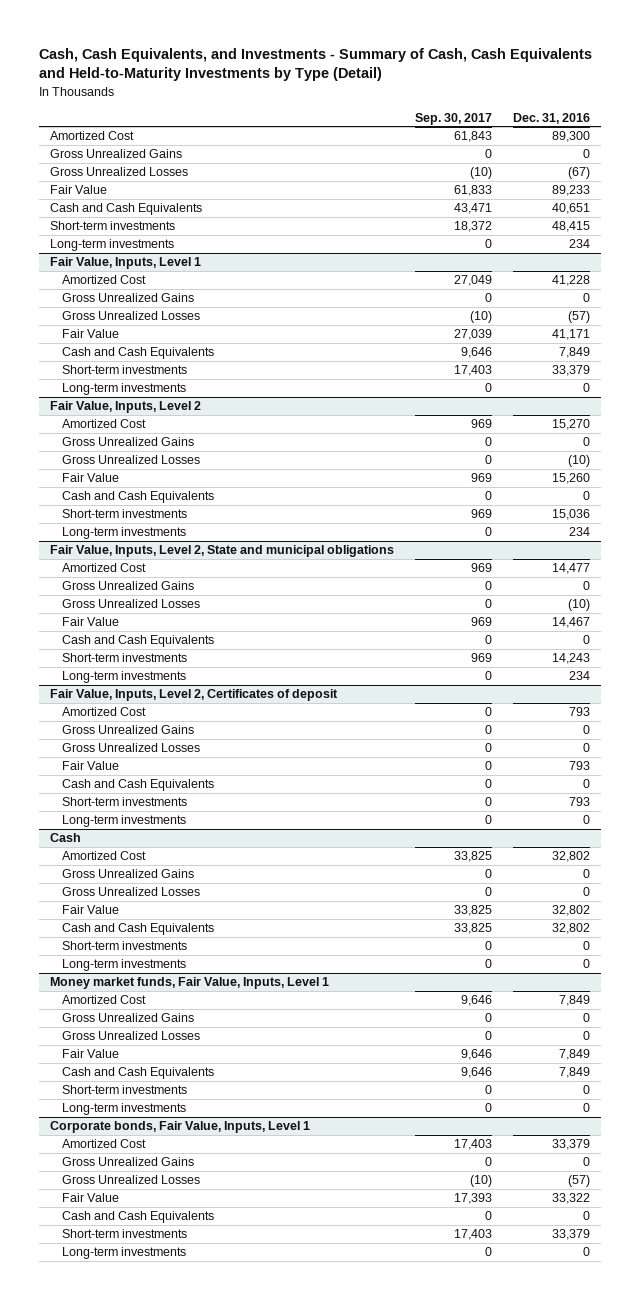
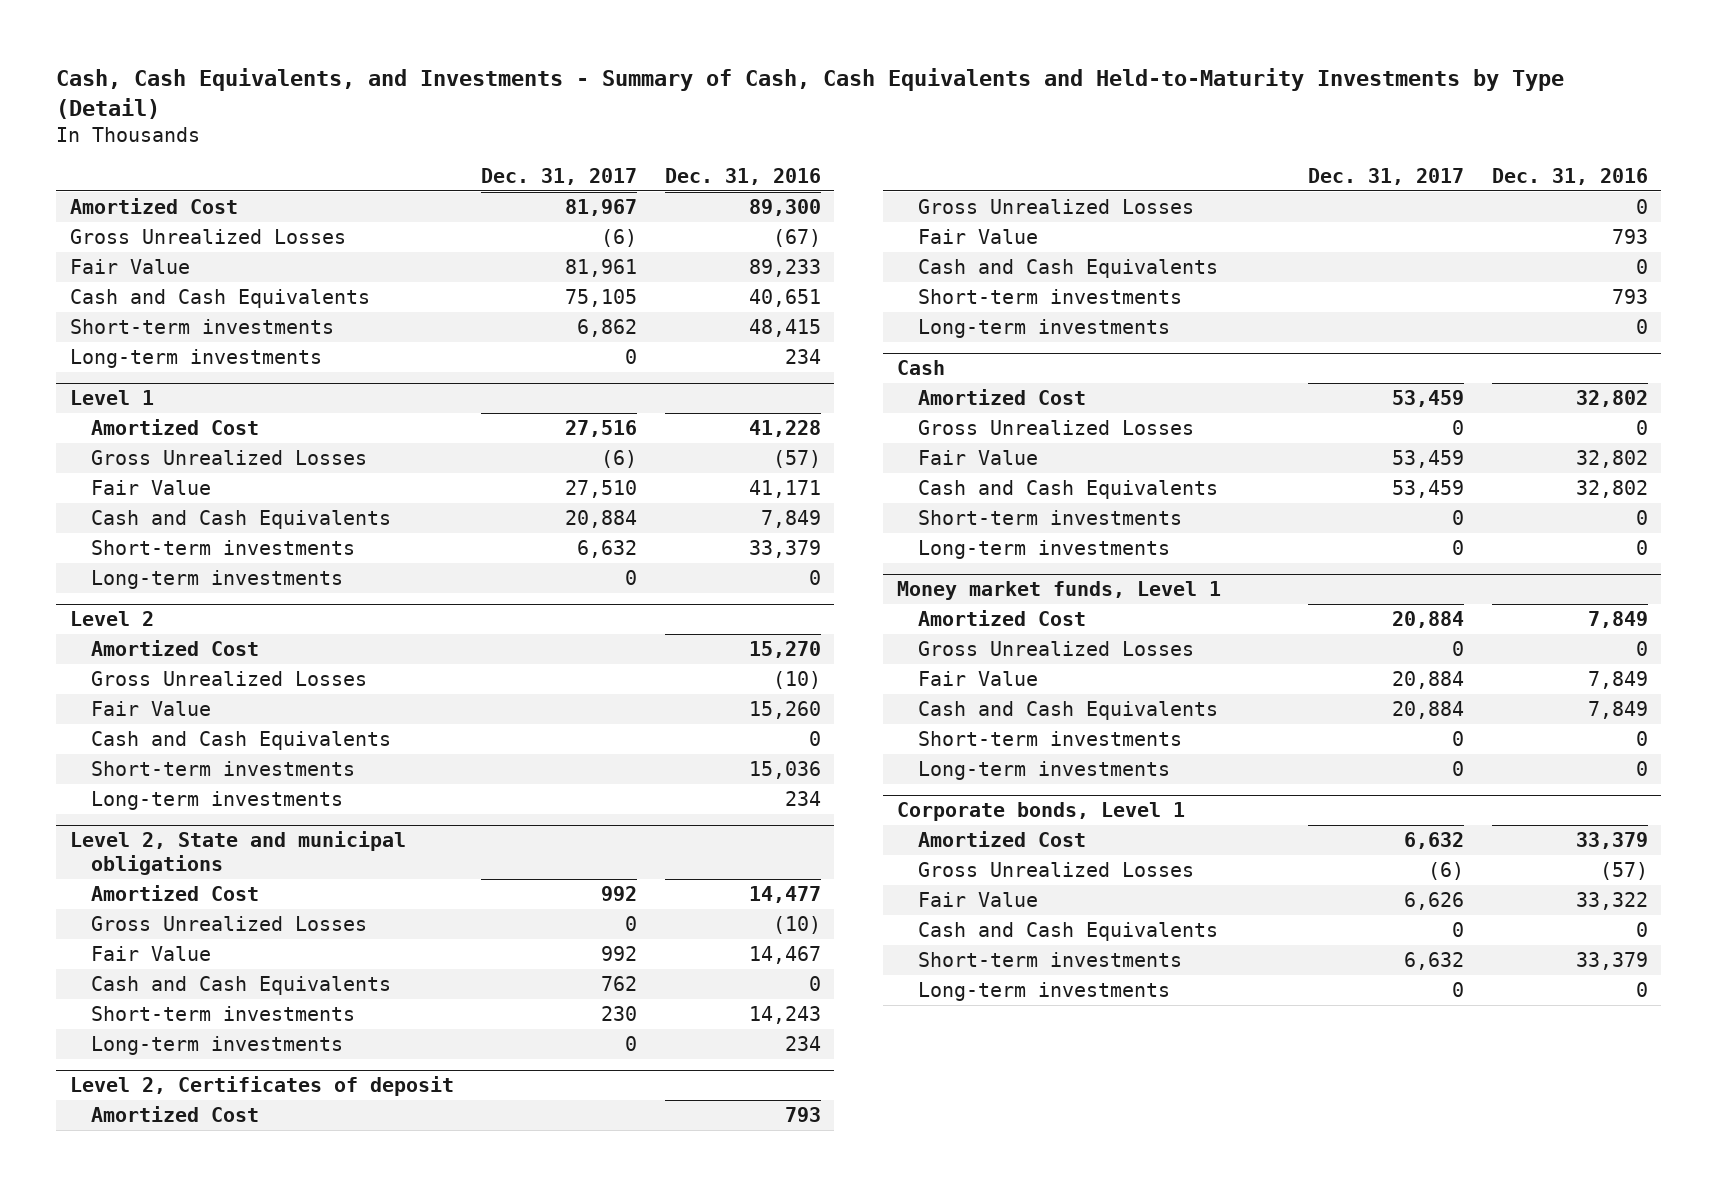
- | Sep. 30, 2017 | Dec. 31, 2016
+ | Dec. 31, 2017 | Dec. 31, 2016
- Gross Unrealized Gains | 0 | 0
- Fair Value, Inputs, Level 1
+ Level 1
- Gross Unrealized Gains | 0 | 0
- Fair Value, Inputs, Level 2
+ Level 2
- Gross Unrealized Gains | 0 | 0
- Fair Value, Inputs, Level 2, State and municipal obligations
+ Level 2, State and municipal obligations
- Gross Unrealized Gains | 0 | 0
- Fair Value, Inputs, Level 2, Certificates of deposit
+ Level 2, Certificates of deposit
- Gross Unrealized Gains | 0 | 0
@ Cash
- Gross Unrealized Gains | 0 | 0
- Money market funds, Fair Value, Inputs, Level 1
+ Money market funds, Level 1
- Gross Unrealized Gains | 0 | 0
- Corporate bonds, Fair Value, Inputs, Level 1
+ Corporate bonds, Level 1
- Gross Unrealized Gains | 0 | 0

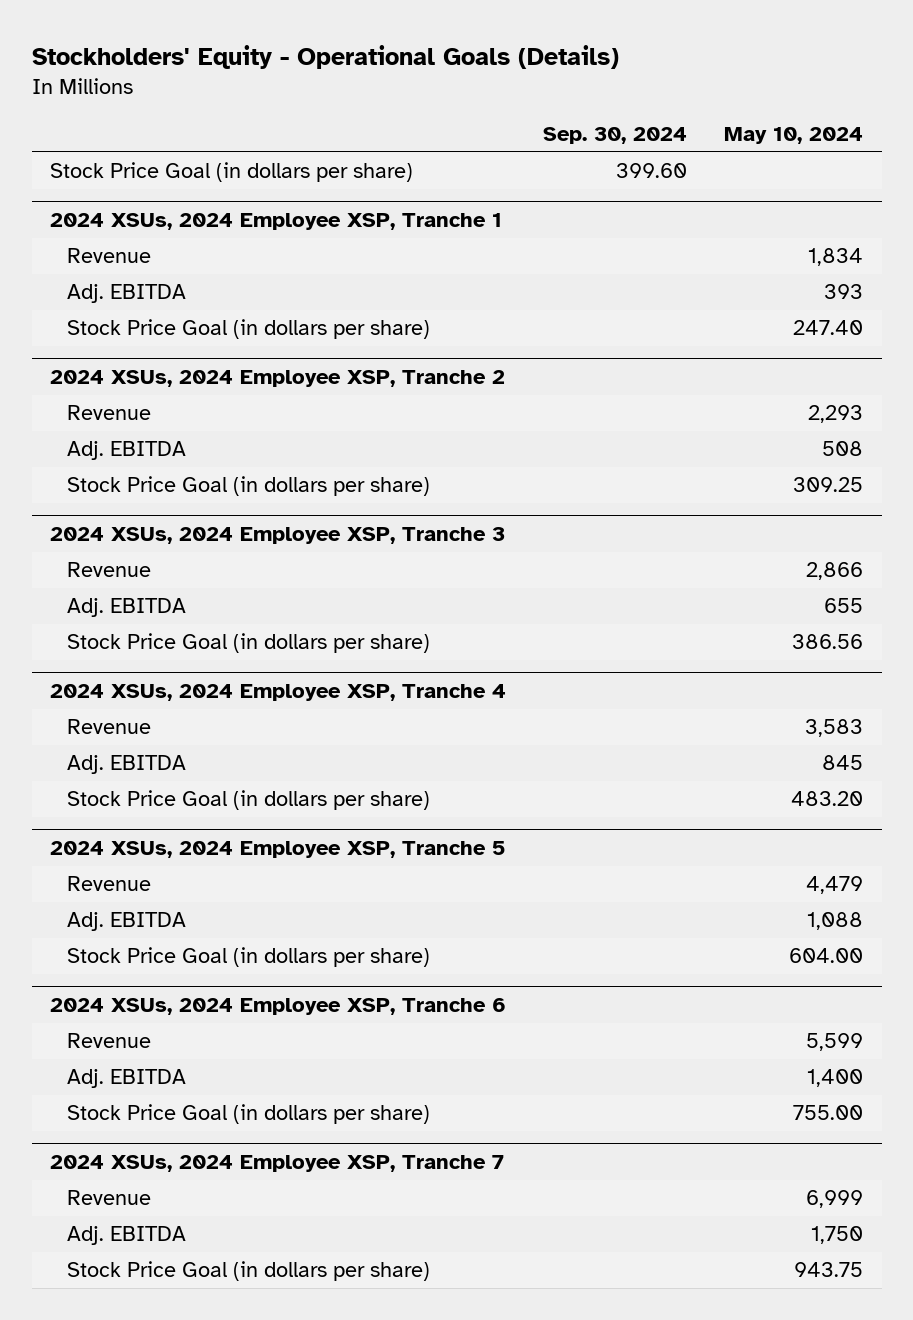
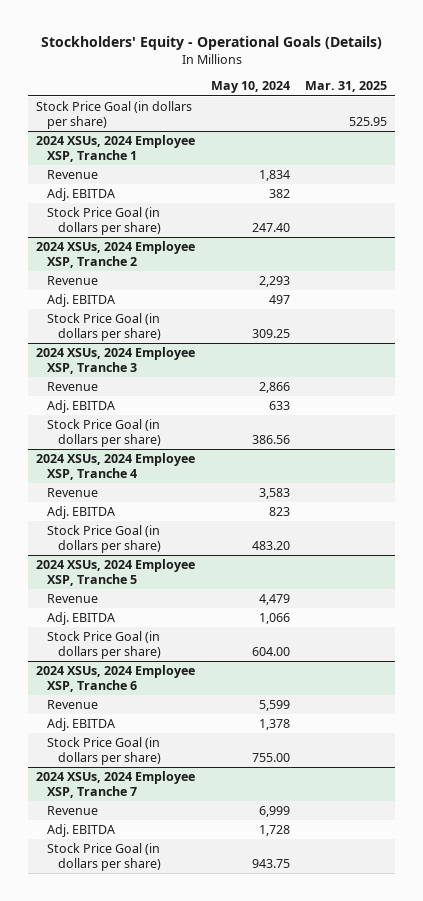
- | Sep. 30, 2024 | May 10, 2024
+ | May 10, 2024 | Mar. 31, 2025
@ 2024 XSUs, 2024 Employee XSP, Tranche 1
- Adj. EBITDA | | 393
+ Adj. EBITDA | 382 |
@ 2024 XSUs, 2024 Employee XSP, Tranche 2
- Adj. EBITDA | | 508
+ Adj. EBITDA | 497 |
@ 2024 XSUs, 2024 Employee XSP, Tranche 3
- Adj. EBITDA | | 655
+ Adj. EBITDA | 633 |
@ 2024 XSUs, 2024 Employee XSP, Tranche 4
- Adj. EBITDA | | 845
+ Adj. EBITDA | 823 |
@ 2024 XSUs, 2024 Employee XSP, Tranche 5
- Adj. EBITDA | | 1,088
+ Adj. EBITDA | 1,066 |
@ 2024 XSUs, 2024 Employee XSP, Tranche 6
- Adj. EBITDA | | 1,400
+ Adj. EBITDA | 1,378 |
@ 2024 XSUs, 2024 Employee XSP, Tranche 7
- Adj. EBITDA | | 1,750
+ Adj. EBITDA | 1,728 |

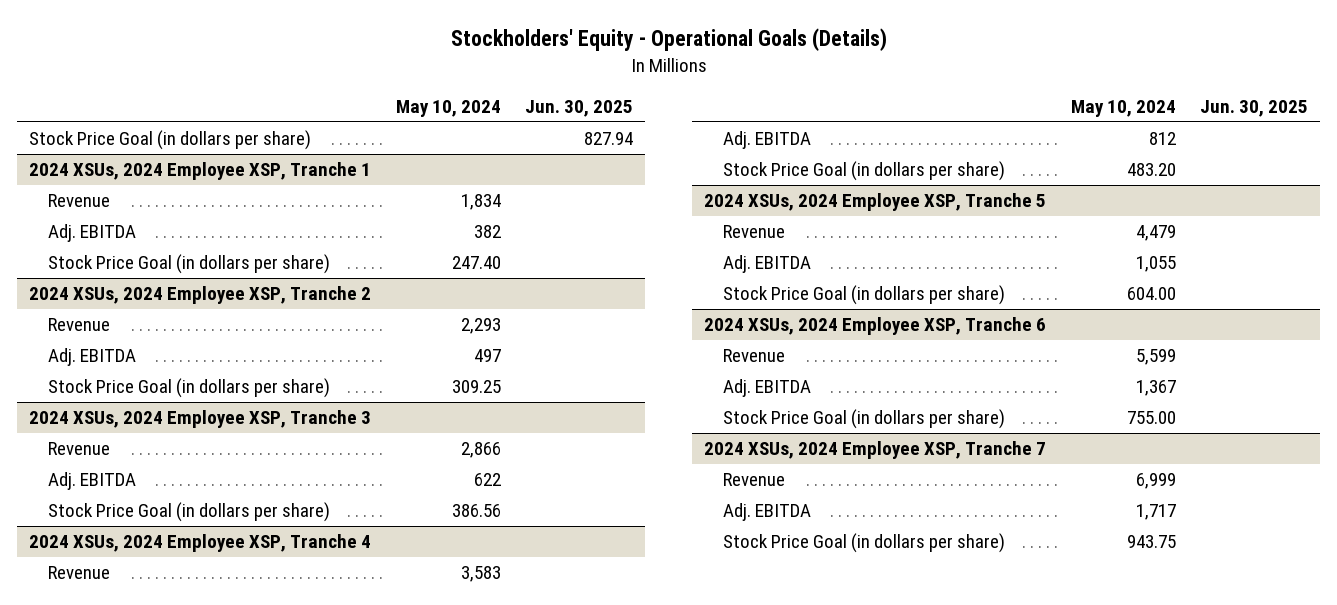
- | May 10, 2024 | Mar. 31, 2025
+ | May 10, 2024 | Jun. 30, 2025
@ 2024 XSUs, 2024 Employee XSP, Tranche 3
- Adj. EBITDA | 633 |
+ Adj. EBITDA | 622 |
@ 2024 XSUs, 2024 Employee XSP, Tranche 4
- Adj. EBITDA | 823 |
+ Adj. EBITDA | 812 |
@ 2024 XSUs, 2024 Employee XSP, Tranche 5
- Adj. EBITDA | 1,066 |
+ Adj. EBITDA | 1,055 |
@ 2024 XSUs, 2024 Employee XSP, Tranche 6
- Adj. EBITDA | 1,378 |
+ Adj. EBITDA | 1,367 |
@ 2024 XSUs, 2024 Employee XSP, Tranche 7
- Adj. EBITDA | 1,728 |
+ Adj. EBITDA | 1,717 |

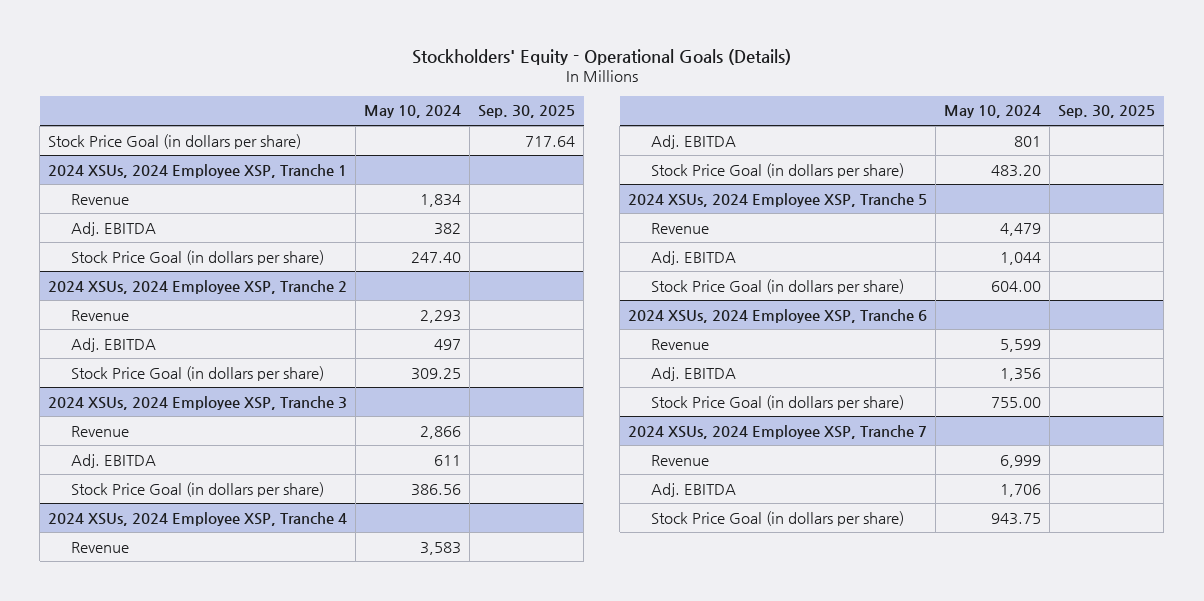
- | May 10, 2024 | Jun. 30, 2025
+ | May 10, 2024 | Sep. 30, 2025
@ 2024 XSUs, 2024 Employee XSP, Tranche 3
- Adj. EBITDA | 622 |
+ Adj. EBITDA | 611 |
@ 2024 XSUs, 2024 Employee XSP, Tranche 4
- Adj. EBITDA | 812 |
+ Adj. EBITDA | 801 |
@ 2024 XSUs, 2024 Employee XSP, Tranche 5
- Adj. EBITDA | 1,055 |
+ Adj. EBITDA | 1,044 |
@ 2024 XSUs, 2024 Employee XSP, Tranche 6
- Adj. EBITDA | 1,367 |
+ Adj. EBITDA | 1,356 |
@ 2024 XSUs, 2024 Employee XSP, Tranche 7
- Adj. EBITDA | 1,717 |
+ Adj. EBITDA | 1,706 |

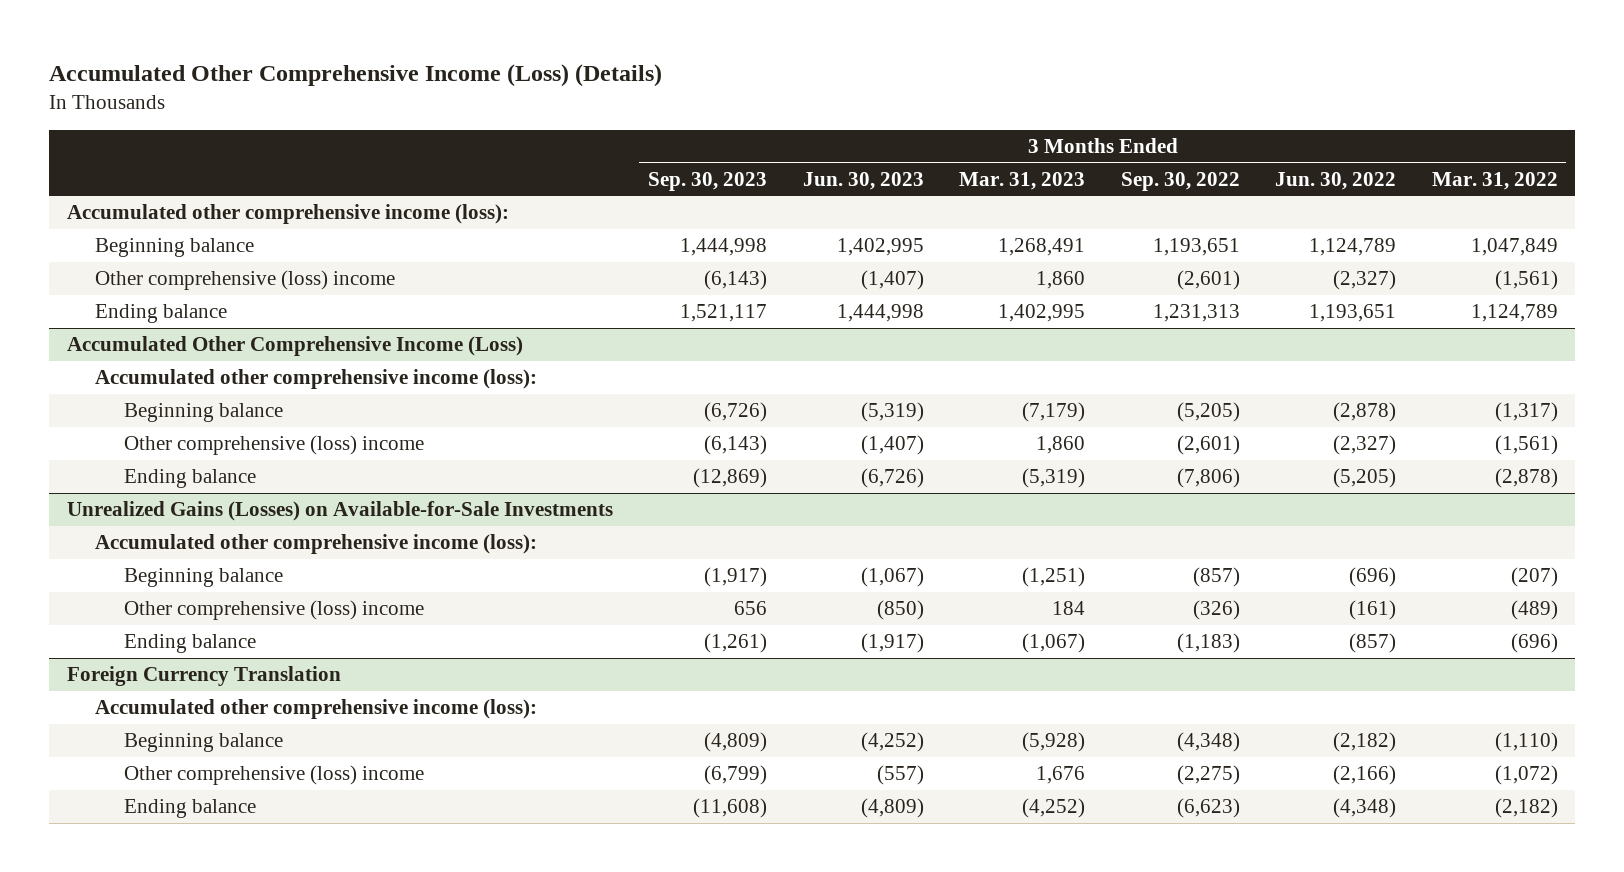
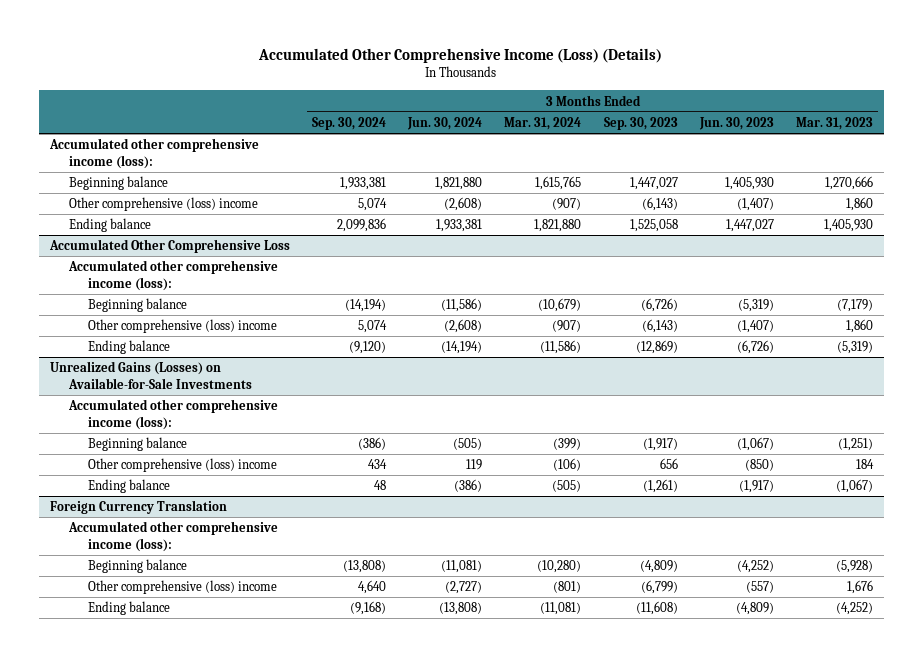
- | 3 Months Ended Sep. 30, 2023 | 3 Months Ended Jun. 30, 2023 | 3 Months Ended Mar. 31, 2023 | 3 Months Ended Sep. 30, 2022 | 3 Months Ended Jun. 30, 2022 | 3 Months Ended Mar. 31, 2022
+ | 3 Months Ended Sep. 30, 2024 | 3 Months Ended Jun. 30, 2024 | 3 Months Ended Mar. 31, 2024 | 3 Months Ended Sep. 30, 2023 | 3 Months Ended Jun. 30, 2023 | 3 Months Ended Mar. 31, 2023
- Beginning balance | 1,444,998 | 1,402,995 | 1,268,491 | 1,193,651 | 1,124,789 | 1,047,849
+ Beginning balance | 1,933,381 | 1,821,880 | 1,615,765 | 1,447,027 | 1,405,930 | 1,270,666
- Ending balance | 1,521,117 | 1,444,998 | 1,402,995 | 1,231,313 | 1,193,651 | 1,124,789
- Accumulated Other Comprehensive Income (Loss)
+ Ending balance | 2,099,836 | 1,933,381 | 1,821,880 | 1,525,058 | 1,447,027 | 1,405,930
+ Accumulated Other Comprehensive Loss

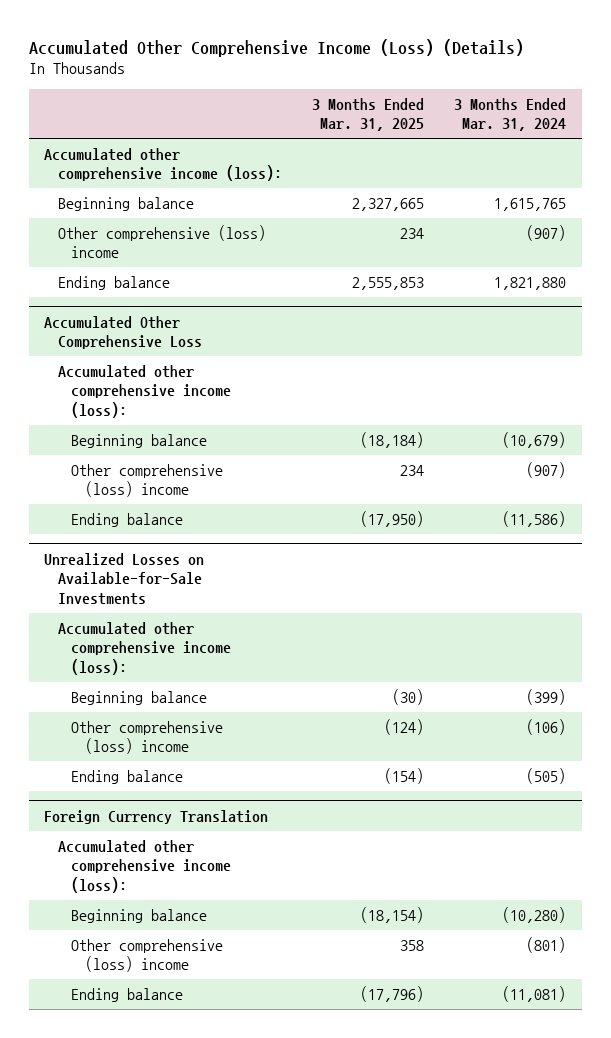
- | 3 Months Ended Sep. 30, 2024 | 3 Months Ended Jun. 30, 2024 | 3 Months Ended Mar. 31, 2024 | 3 Months Ended Sep. 30, 2023 | 3 Months Ended Jun. 30, 2023 | 3 Months Ended Mar. 31, 2023
+ | 3 Months Ended Mar. 31, 2025 | 3 Months Ended Mar. 31, 2024
- Unrealized Gains (Losses) on Available-for-Sale Investments
+ Unrealized Losses on Available-for-Sale Investments

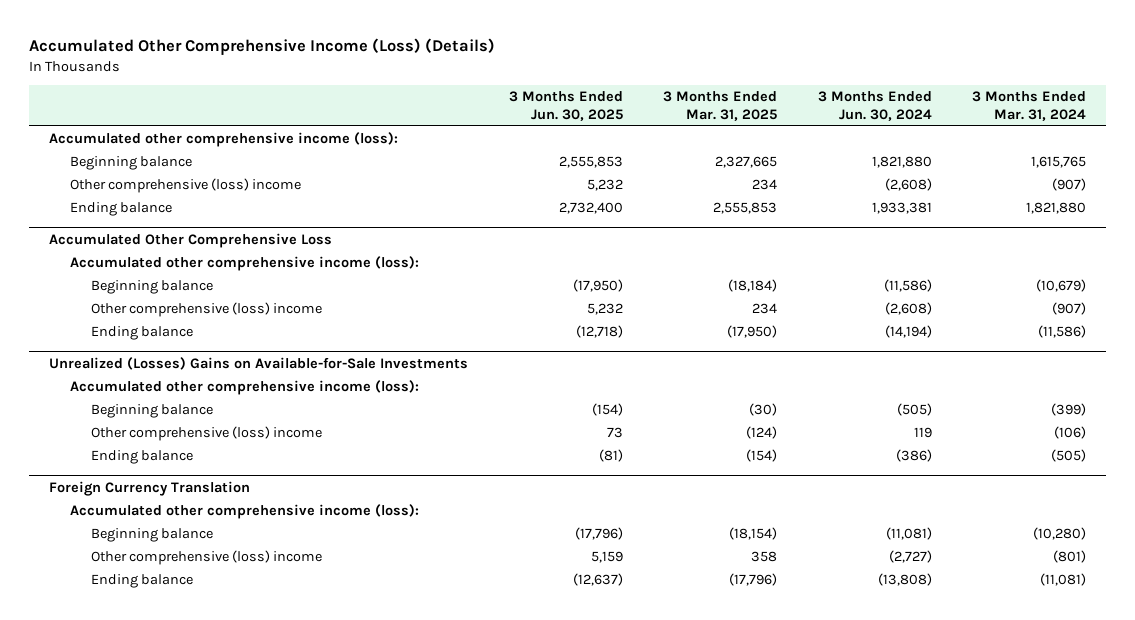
- | 3 Months Ended Mar. 31, 2025 | 3 Months Ended Mar. 31, 2024
+ | 3 Months Ended Jun. 30, 2025 | 3 Months Ended Mar. 31, 2025 | 3 Months Ended Jun. 30, 2024 | 3 Months Ended Mar. 31, 2024
- Unrealized Losses on Available-for-Sale Investments
+ Unrealized (Losses) Gains on Available-for-Sale Investments

